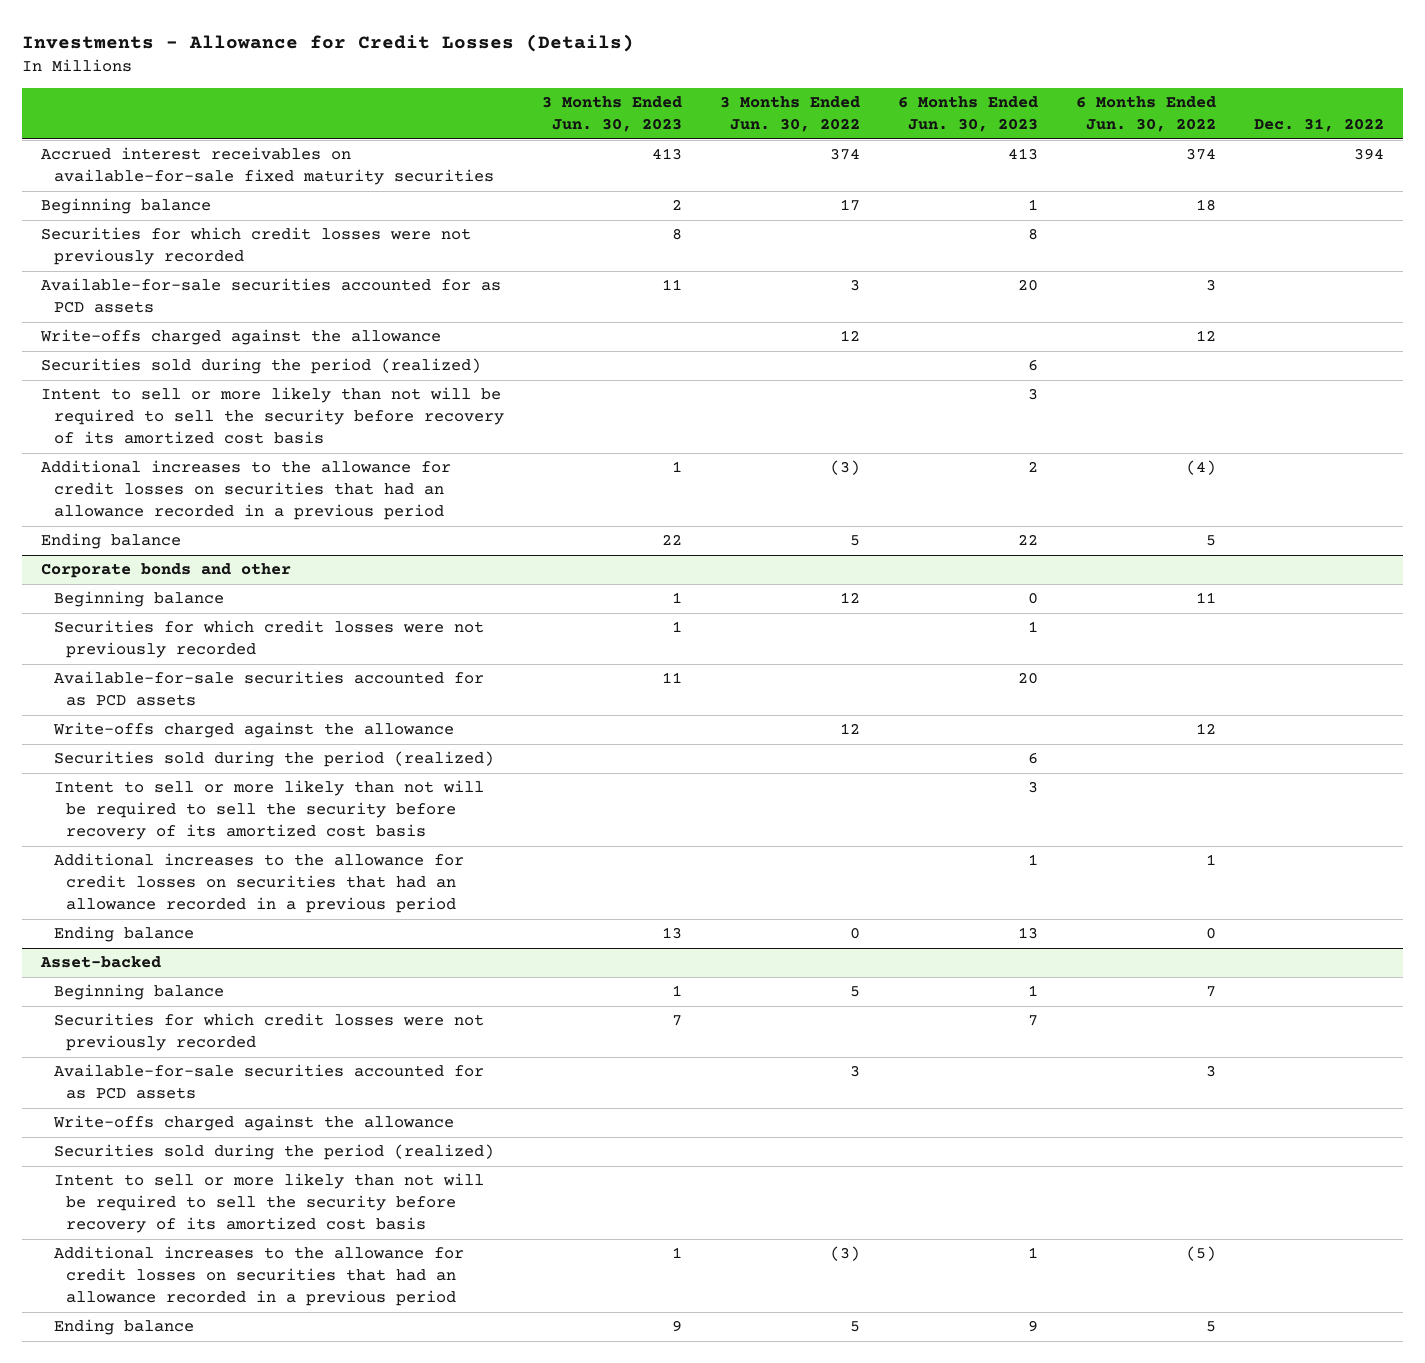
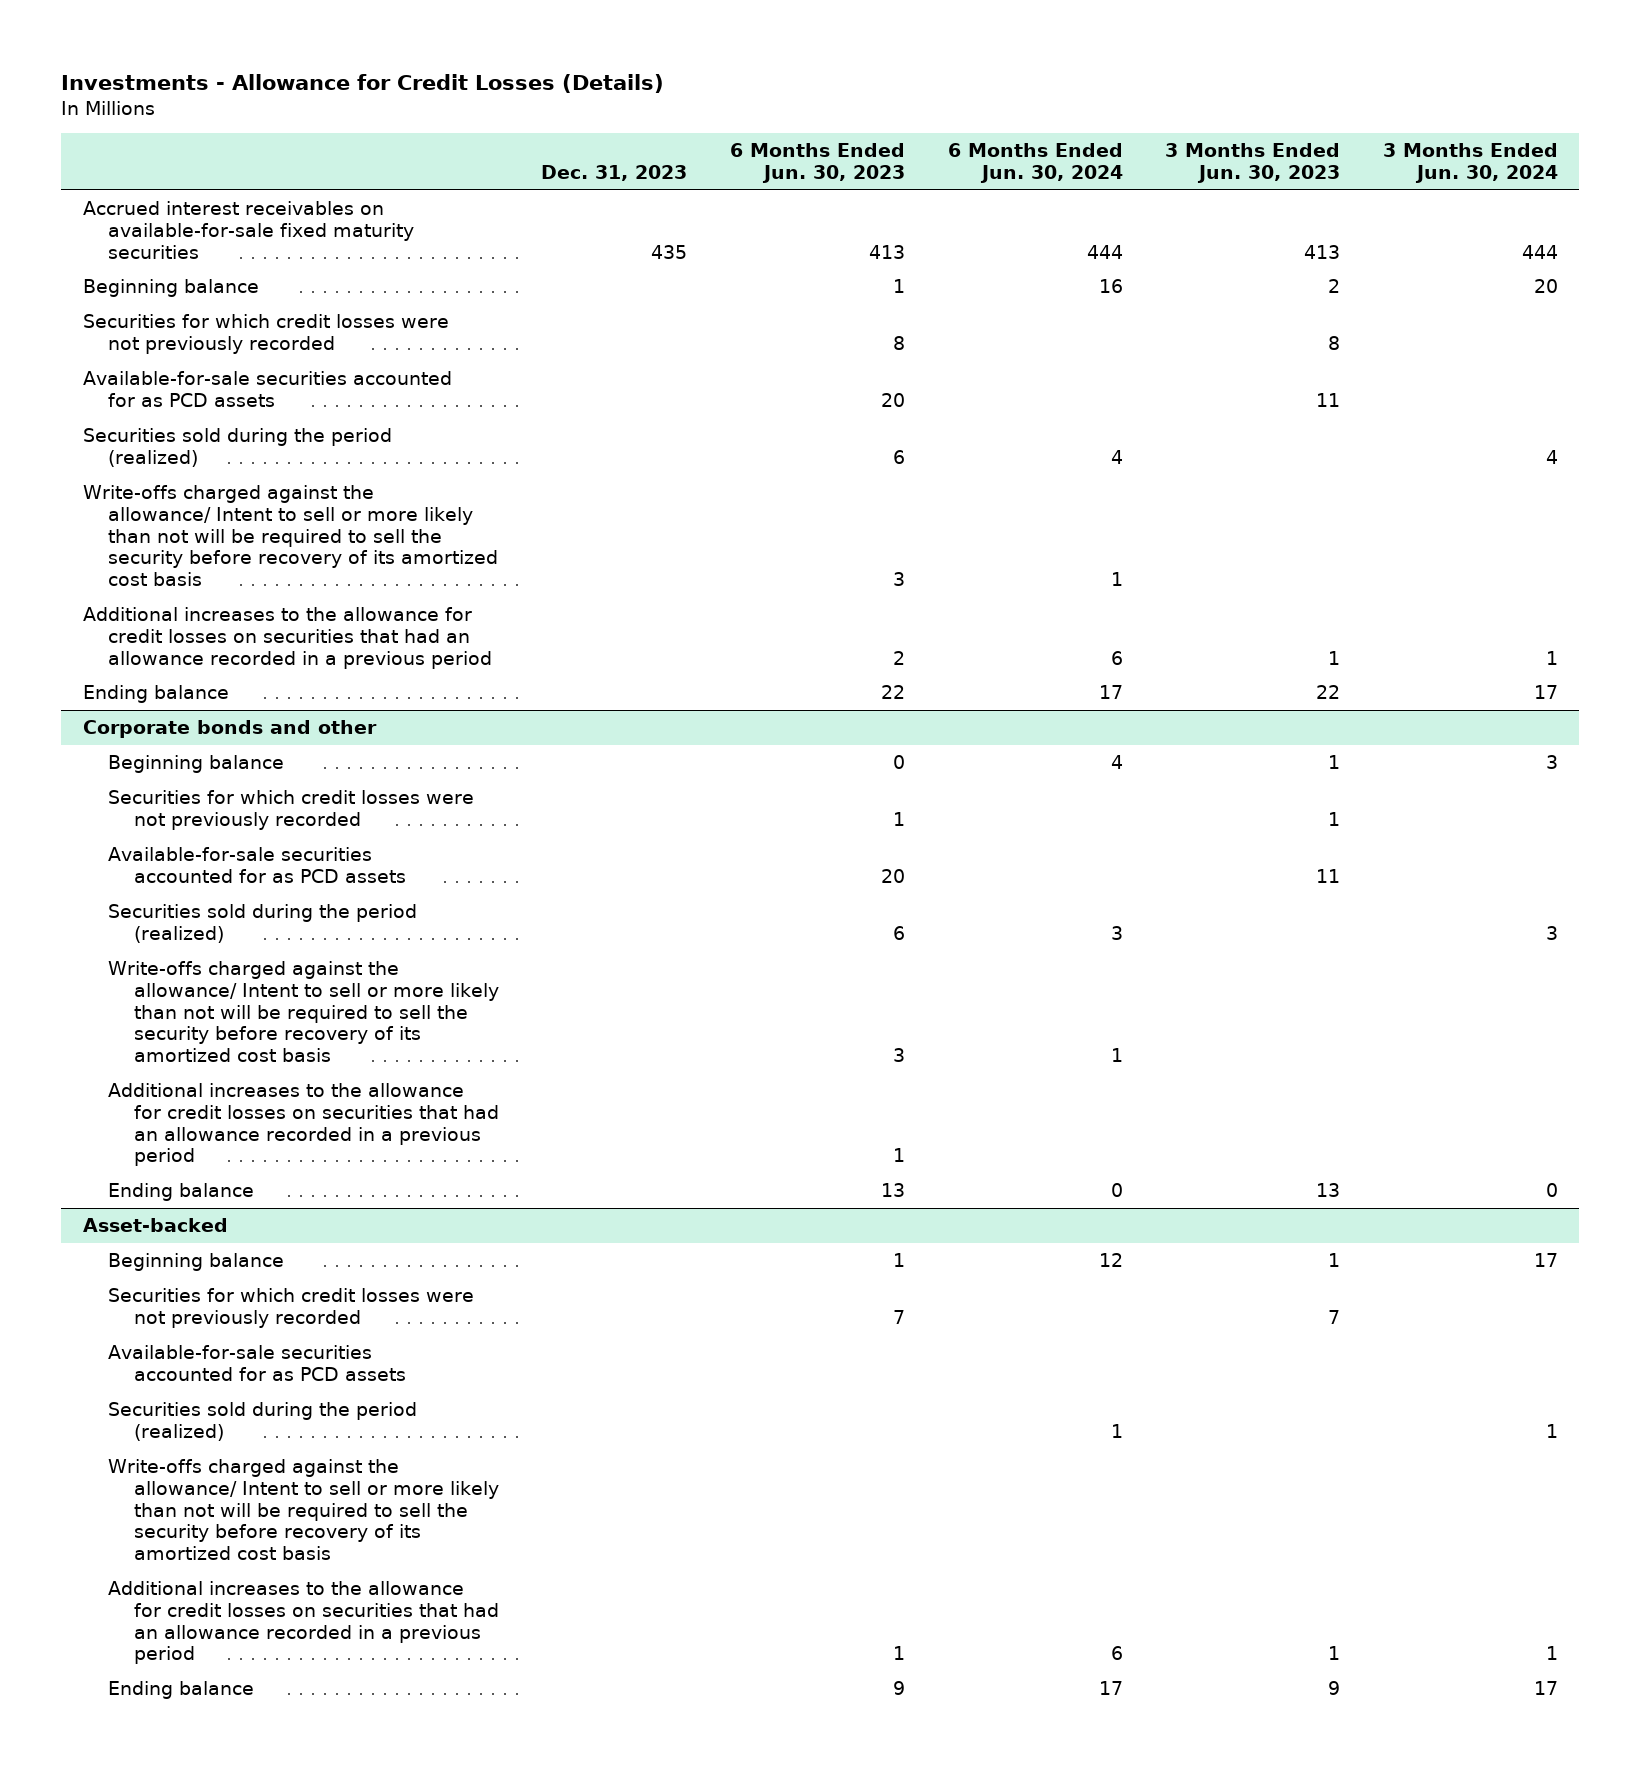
- | 3 Months Ended Jun. 30, 2023 | 3 Months Ended Jun. 30, 2022 | 6 Months Ended Jun. 30, 2023 | 6 Months Ended Jun. 30, 2022 | Dec. 31, 2022
+ | Dec. 31, 2023 | 6 Months Ended Jun. 30, 2023 | 6 Months Ended Jun. 30, 2024 | 3 Months Ended Jun. 30, 2023 | 3 Months Ended Jun. 30, 2024
- Write-offs charged against the allowance | | 12 | | 12 |
- Intent to sell or more likely than not will be required to sell the security before recovery of its amortized cost basis | | | 3 | |
+ Write-offs charged against the allowance/ Intent to sell or more likely than not will be required to sell the security before recovery of its amortized cost basis | | 3 | 1 | |
@ Corporate bonds and other
- Write-offs charged against the allowance | | 12 | | 12 |
- Intent to sell or more likely than not will be required to sell the security before recovery of its amortized cost basis | | | 3 | |
+ Write-offs charged against the allowance/ Intent to sell or more likely than not will be required to sell the security before recovery of its amortized cost basis | | 3 | 1 | |
@ Asset-backed
- Write-offs charged against the allowance
- Intent to sell or more likely than not will be required to sell the security before recovery of its amortized cost basis
+ Write-offs charged against the allowance/ Intent to sell or more likely than not will be required to sell the security before recovery of its amortized cost basis

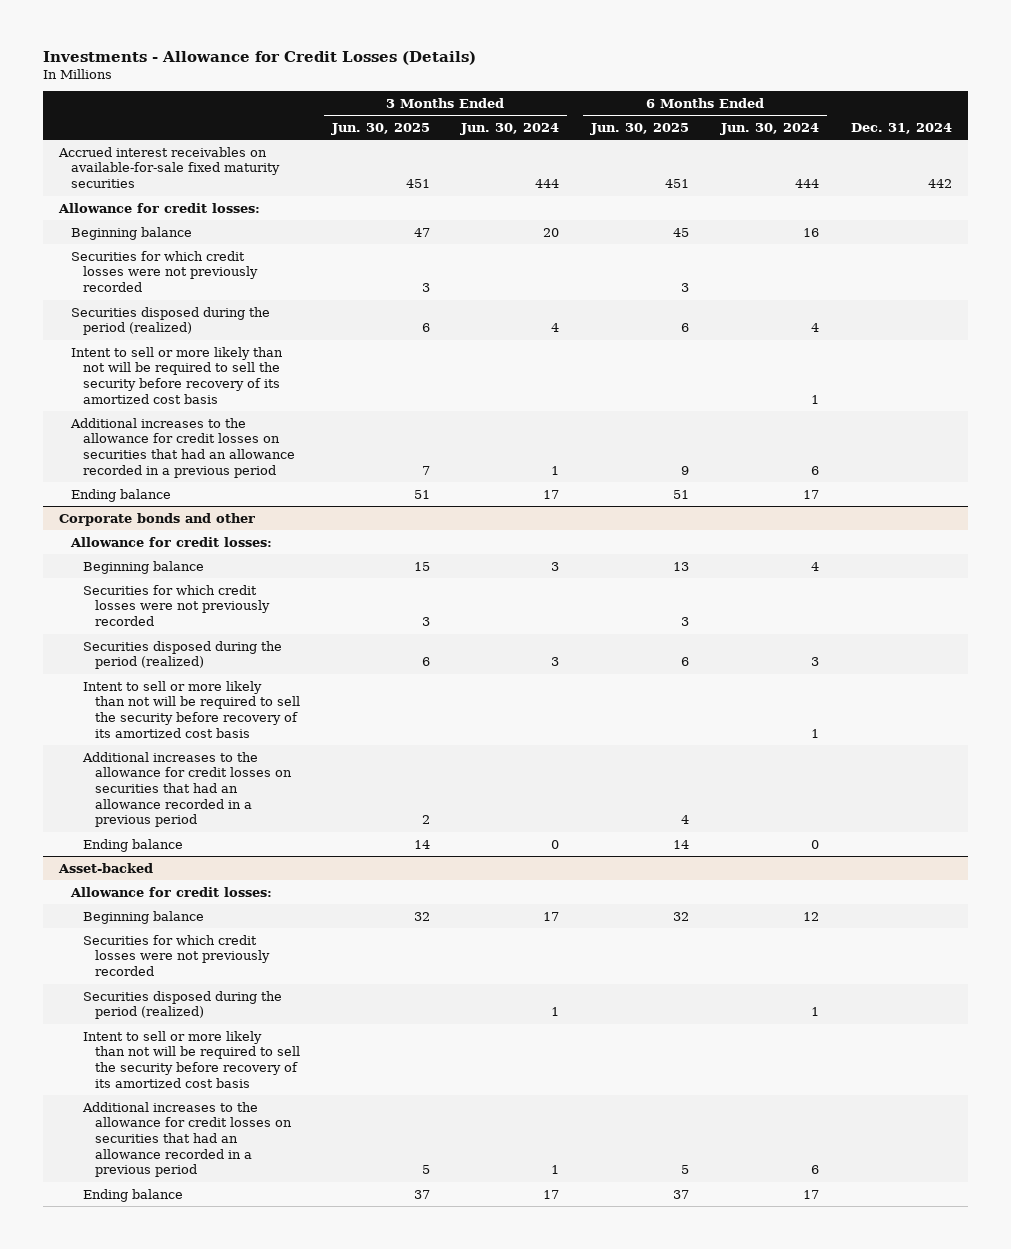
- | Dec. 31, 2023 | 6 Months Ended Jun. 30, 2023 | 6 Months Ended Jun. 30, 2024 | 3 Months Ended Jun. 30, 2023 | 3 Months Ended Jun. 30, 2024
+ | 3 Months Ended Jun. 30, 2025 | 3 Months Ended Jun. 30, 2024 | 6 Months Ended Jun. 30, 2025 | 6 Months Ended Jun. 30, 2024 | Dec. 31, 2024
+ Allowance for credit losses:
- Available-for-sale securities accounted for as PCD assets | | 20 | | 11 |
- Securities sold during the period (realized) | | 6 | 4 | | 4
- Write-offs charged against the allowance/ Intent to sell or more likely than not will be required to sell the security before recovery of its amortized cost basis | | 3 | 1 | |
+ Securities disposed during the period (realized) | 6 | 4 | 6 | 4 |
+ Intent to sell or more likely than not will be required to sell the security before recovery of its amortized cost basis | | | | 1 |
@ Corporate bonds and other
+ Allowance for credit losses:
- Available-for-sale securities accounted for as PCD assets | | 20 | | 11 |
- Securities sold during the period (realized) | | 6 | 3 | | 3
- Write-offs charged against the allowance/ Intent to sell or more likely than not will be required to sell the security before recovery of its amortized cost basis | | 3 | 1 | |
+ Securities disposed during the period (realized) | 6 | 3 | 6 | 3 |
+ Intent to sell or more likely than not will be required to sell the security before recovery of its amortized cost basis | | | | 1 |
@ Asset-backed
+ Allowance for credit losses:
- Available-for-sale securities accounted for as PCD assets
- Securities sold during the period (realized) | | | 1 | | 1
- Write-offs charged against the allowance/ Intent to sell or more likely than not will be required to sell the security before recovery of its amortized cost basis
+ Securities disposed during the period (realized) | | 1 | | 1 |
+ Intent to sell or more likely than not will be required to sell the security before recovery of its amortized cost basis

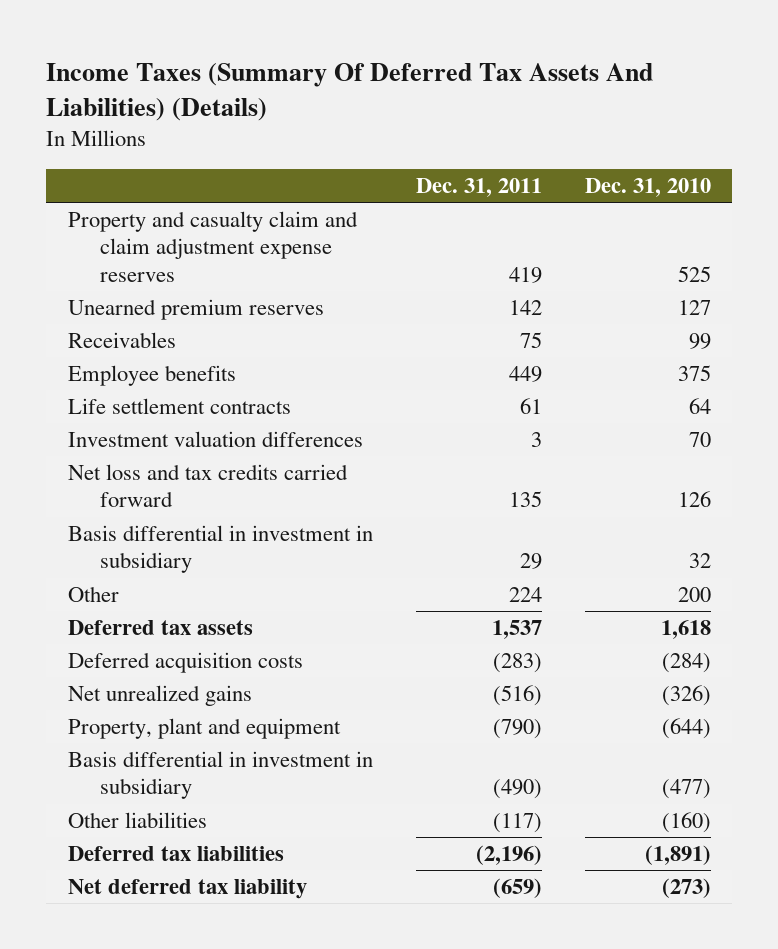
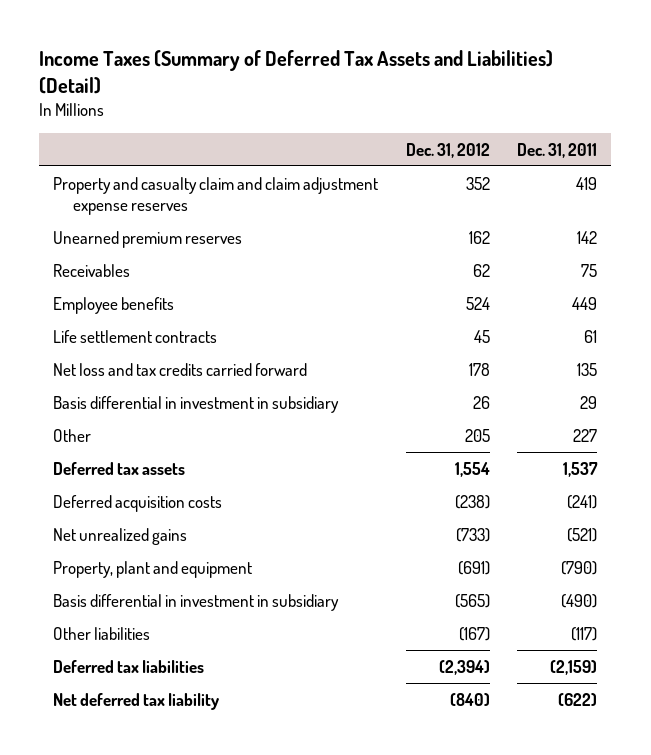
- Income Taxes (Summary Of Deferred Tax Assets And Liabilities) (Details)
+ Income Taxes (Summary of Deferred Tax Assets and Liabilities) (Detail)
- | Dec. 31, 2011 | Dec. 31, 2010
+ | Dec. 31, 2012 | Dec. 31, 2011
- Investment valuation differences | 3 | 70
- Other | 224 | 200
+ Other | 205 | 227
- Deferred acquisition costs | (283) | (284)
- Net unrealized gains | (516) | (326)
+ Deferred acquisition costs | (238) | (241)
+ Net unrealized gains | (733) | (521)
- Deferred tax liabilities | (2,196) | (1,891)
- Net deferred tax liability | (659) | (273)
+ Deferred tax liabilities | (2,394) | (2,159)
+ Net deferred tax liability | (840) | (622)

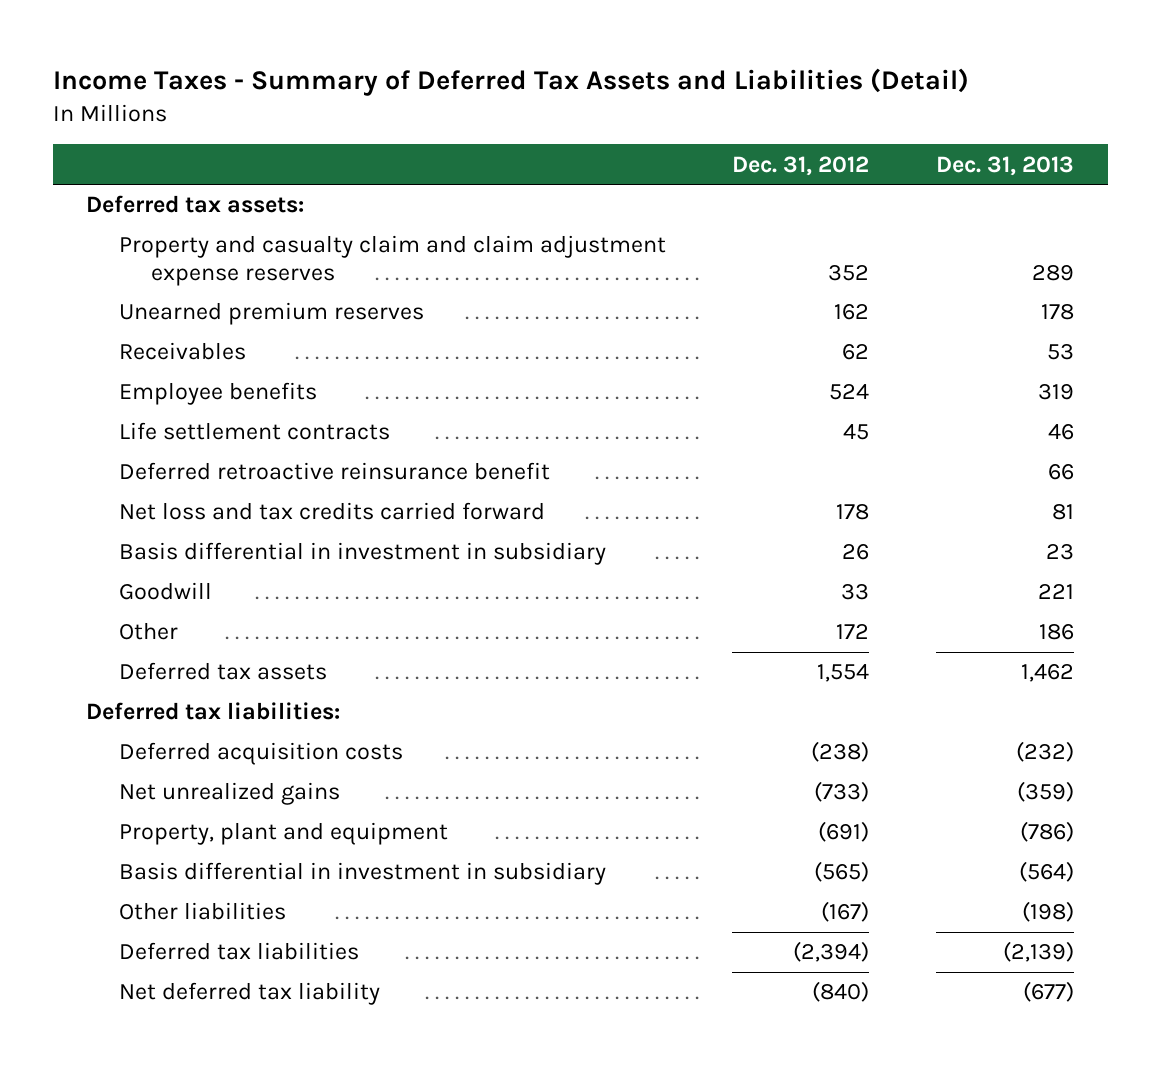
- Income Taxes (Summary of Deferred Tax Assets and Liabilities) (Detail)
+ Income Taxes - Summary of Deferred Tax Assets and Liabilities (Detail)
- | Dec. 31, 2012 | Dec. 31, 2011
+ | Dec. 31, 2012 | Dec. 31, 2013
+ Deferred tax assets:
+ Deferred retroactive reinsurance benefit | | 66
- Other | 205 | 227
+ Goodwill | 33 | 221
+ Other | 172 | 186
+ Deferred tax liabilities:

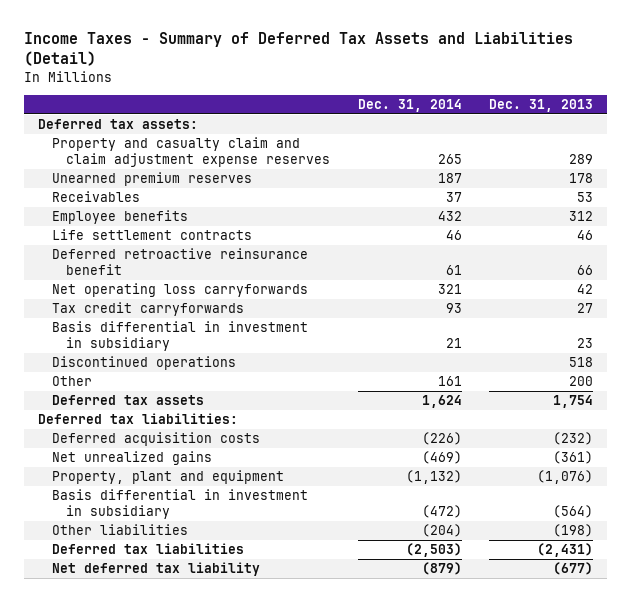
- | Dec. 31, 2012 | Dec. 31, 2013
+ | Dec. 31, 2014 | Dec. 31, 2013
- Employee benefits | 524 | 319
+ Employee benefits | 432 | 312
- Net loss and tax credits carried forward | 178 | 81
+ Net operating loss carryforwards | 321 | 42
+ Tax credit carryforwards | 93 | 27
- Goodwill | 33 | 221
- Other | 172 | 186
- Deferred tax assets | 1,554 | 1,462
+ Discontinued operations | | 518
+ Other | 161 | 200
+ Deferred tax assets | 1,624 | 1,754
- Net unrealized gains | (733) | (359)
- Property, plant and equipment | (691) | (786)
+ Net unrealized gains | (469) | (361)
+ Property, plant and equipment | (1,132) | (1,076)
- Deferred tax liabilities | (2,394) | (2,139)
+ Deferred tax liabilities | (2,503) | (2,431)

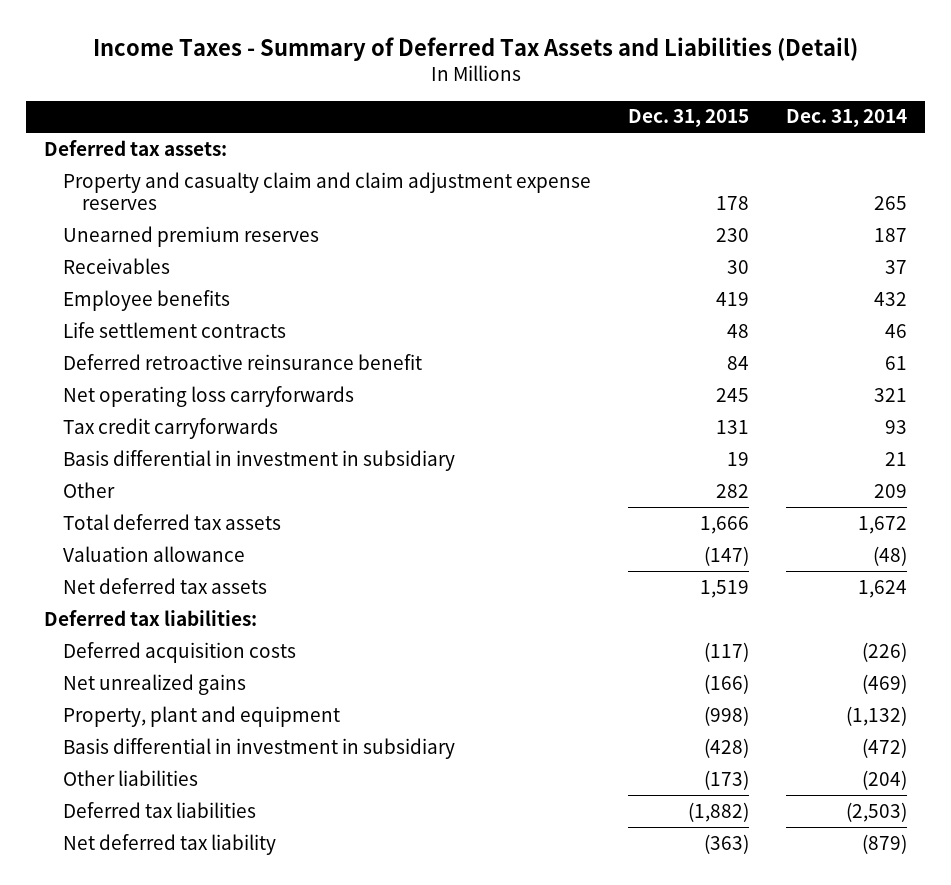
- | Dec. 31, 2014 | Dec. 31, 2013
+ | Dec. 31, 2015 | Dec. 31, 2014
- Discontinued operations | | 518
- Other | 161 | 200
- Deferred tax assets | 1,624 | 1,754
+ Other | 282 | 209
+ Total deferred tax assets | 1,666 | 1,672
+ Valuation allowance | (147) | (48)
+ Net deferred tax assets | 1,519 | 1,624

